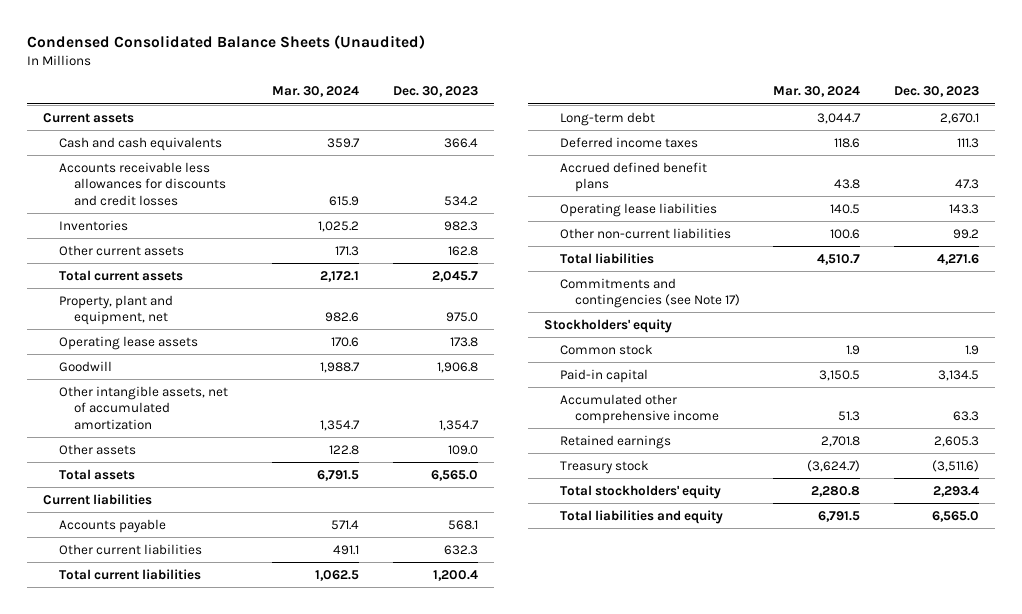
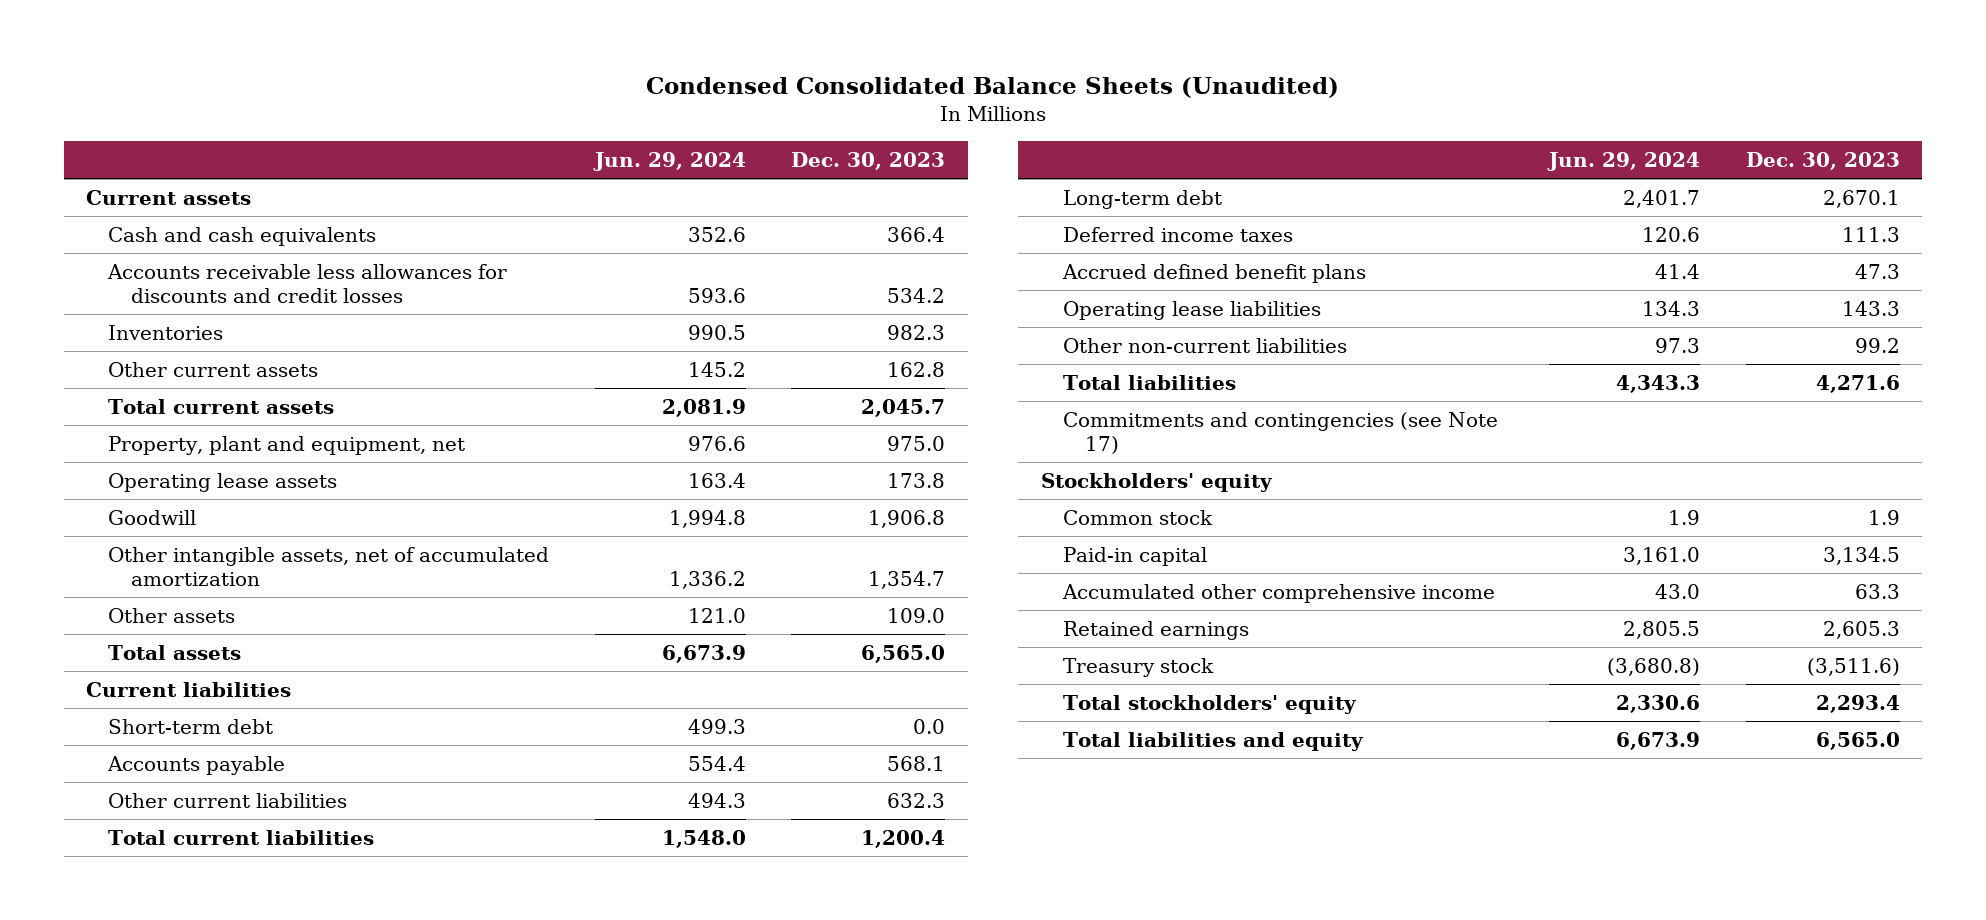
- | Mar. 30, 2024 | Dec. 30, 2023
+ | Jun. 29, 2024 | Dec. 30, 2023
+ Short-term debt | 499.3 | 0.0

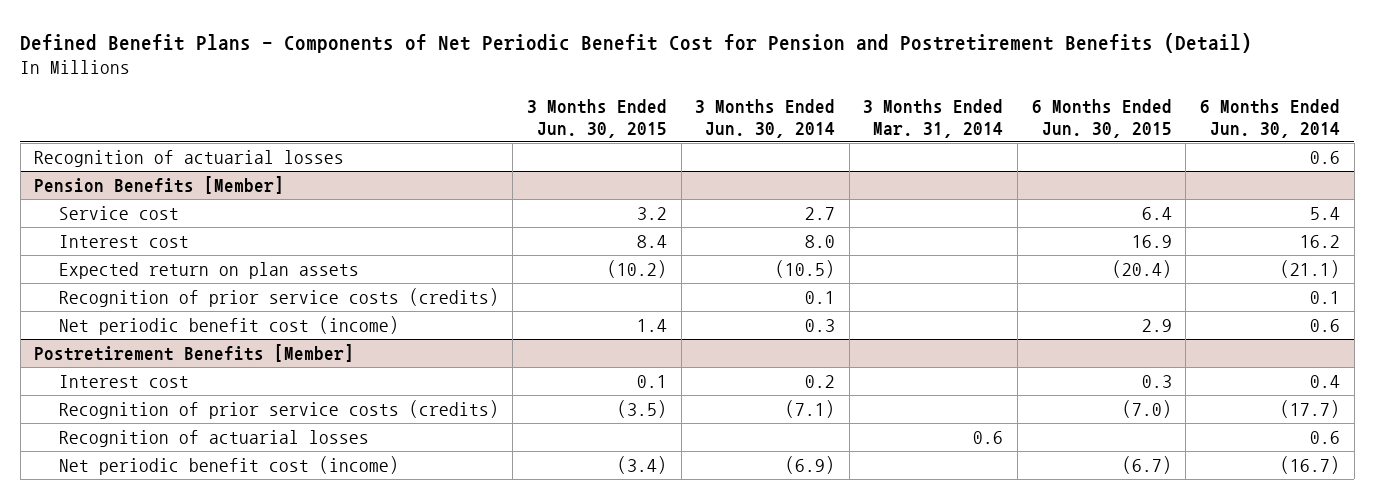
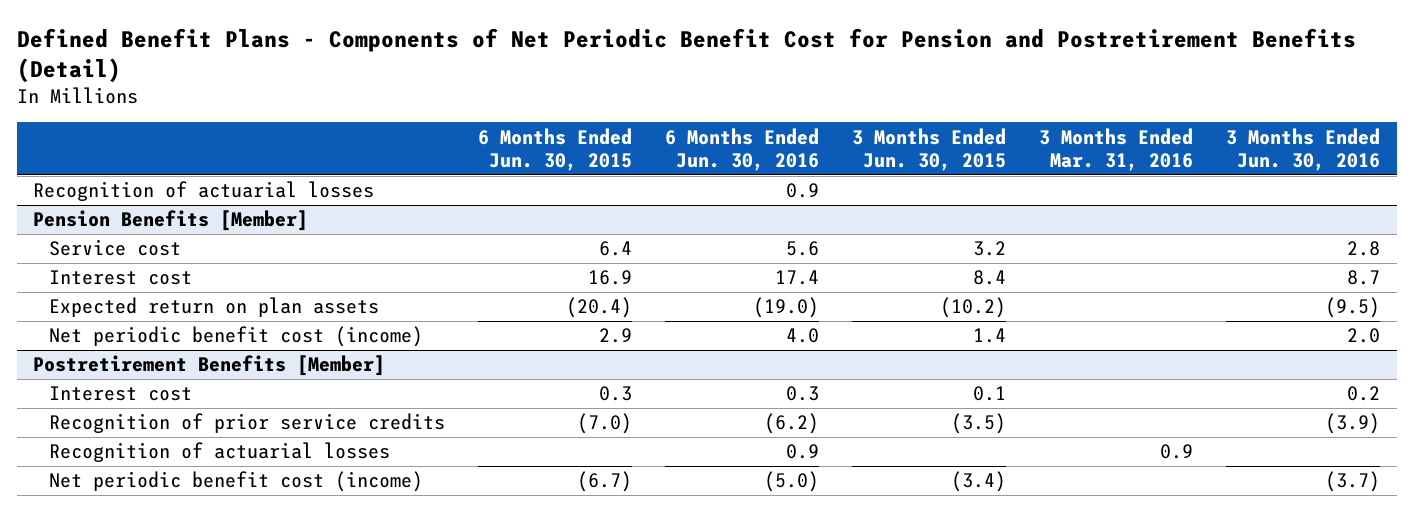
- | 3 Months Ended Jun. 30, 2015 | 3 Months Ended Jun. 30, 2014 | 3 Months Ended Mar. 31, 2014 | 6 Months Ended Jun. 30, 2015 | 6 Months Ended Jun. 30, 2014
+ | 6 Months Ended Jun. 30, 2015 | 6 Months Ended Jun. 30, 2016 | 3 Months Ended Jun. 30, 2015 | 3 Months Ended Mar. 31, 2016 | 3 Months Ended Jun. 30, 2016
@ Pension Benefits [Member]
- Recognition of prior service costs (credits) | | 0.1 | | | 0.1
@ Postretirement Benefits [Member]
- Recognition of prior service costs (credits) | (3.5) | (7.1) | | (7.0) | (17.7)
+ Recognition of prior service credits | (7.0) | (6.2) | (3.5) | | (3.9)

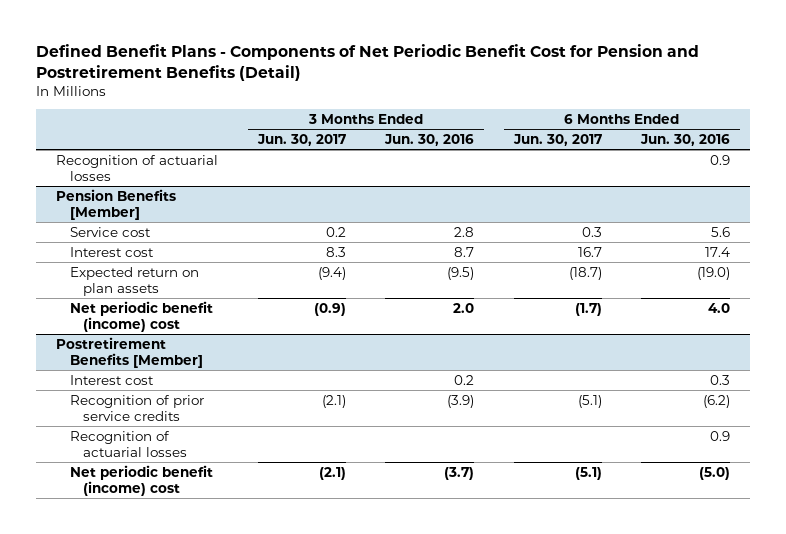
- | 6 Months Ended Jun. 30, 2015 | 6 Months Ended Jun. 30, 2016 | 3 Months Ended Jun. 30, 2015 | 3 Months Ended Mar. 31, 2016 | 3 Months Ended Jun. 30, 2016
+ | 3 Months Ended Jun. 30, 2017 | 3 Months Ended Jun. 30, 2016 | 6 Months Ended Jun. 30, 2017 | 6 Months Ended Jun. 30, 2016
@ Pension Benefits [Member]
- Net periodic benefit cost (income) | 2.9 | 4.0 | 1.4 | | 2.0
+ Net periodic benefit (income) cost | (0.9) | 2.0 | (1.7) | 4.0
@ Postretirement Benefits [Member]
- Net periodic benefit cost (income) | (6.7) | (5.0) | (3.4) | | (3.7)
+ Net periodic benefit (income) cost | (2.1) | (3.7) | (5.1) | (5.0)

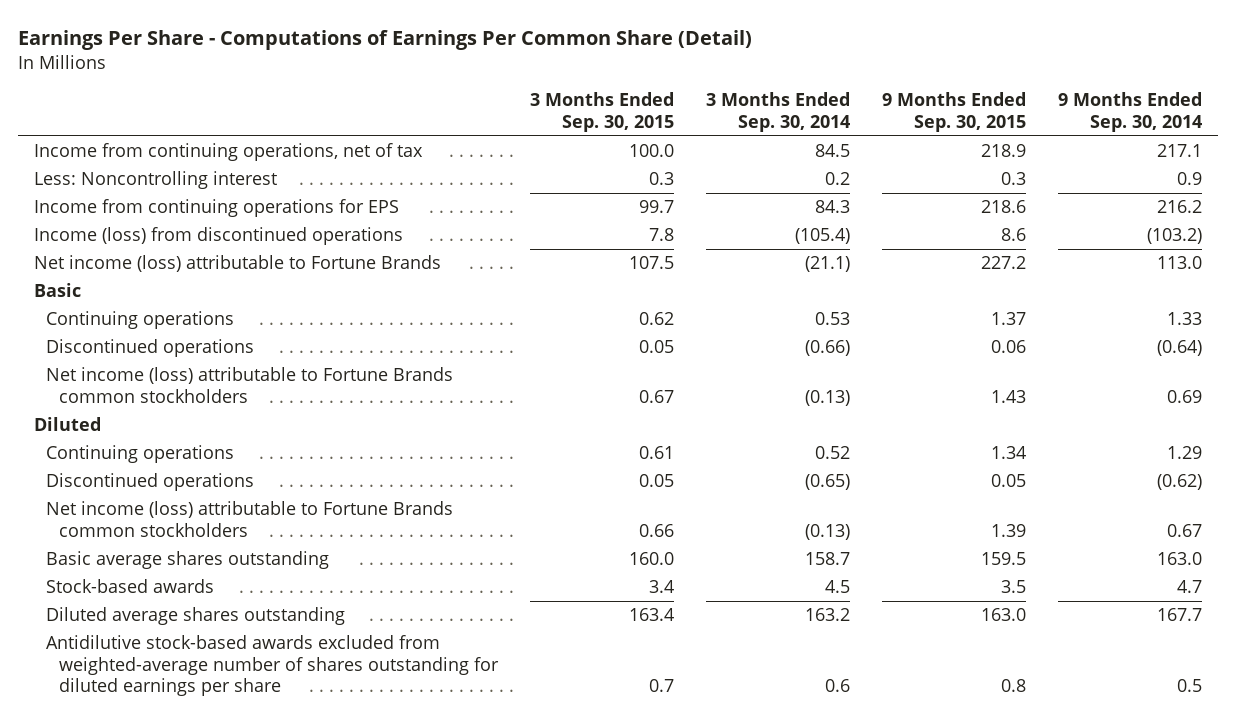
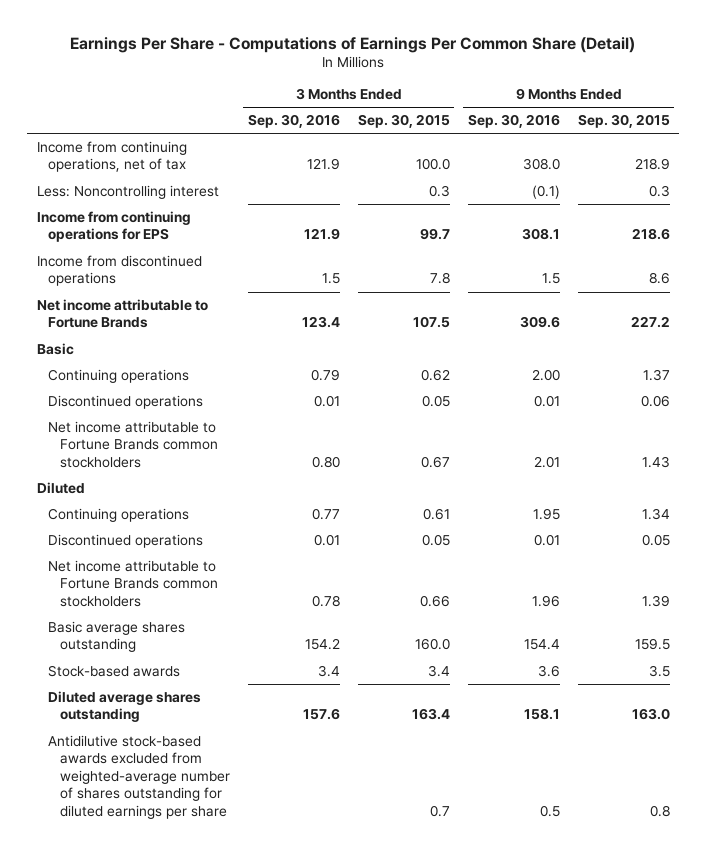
- | 3 Months Ended Sep. 30, 2015 | 3 Months Ended Sep. 30, 2014 | 9 Months Ended Sep. 30, 2015 | 9 Months Ended Sep. 30, 2014
+ | 3 Months Ended Sep. 30, 2016 | 3 Months Ended Sep. 30, 2015 | 9 Months Ended Sep. 30, 2016 | 9 Months Ended Sep. 30, 2015
- Income (loss) from discontinued operations | 7.8 | (105.4) | 8.6 | (103.2)
- Net income (loss) attributable to Fortune Brands | 107.5 | (21.1) | 227.2 | 113.0
+ Income from discontinued operations | 1.5 | 7.8 | 1.5 | 8.6
+ Net income attributable to Fortune Brands | 123.4 | 107.5 | 309.6 | 227.2
- Net income (loss) attributable to Fortune Brands common stockholders | 0.67 | (0.13) | 1.43 | 0.69
+ Net income attributable to Fortune Brands common stockholders | 0.80 | 0.67 | 2.01 | 1.43
- Net income (loss) attributable to Fortune Brands common stockholders | 0.66 | (0.13) | 1.39 | 0.67
+ Net income attributable to Fortune Brands common stockholders | 0.78 | 0.66 | 1.96 | 1.39

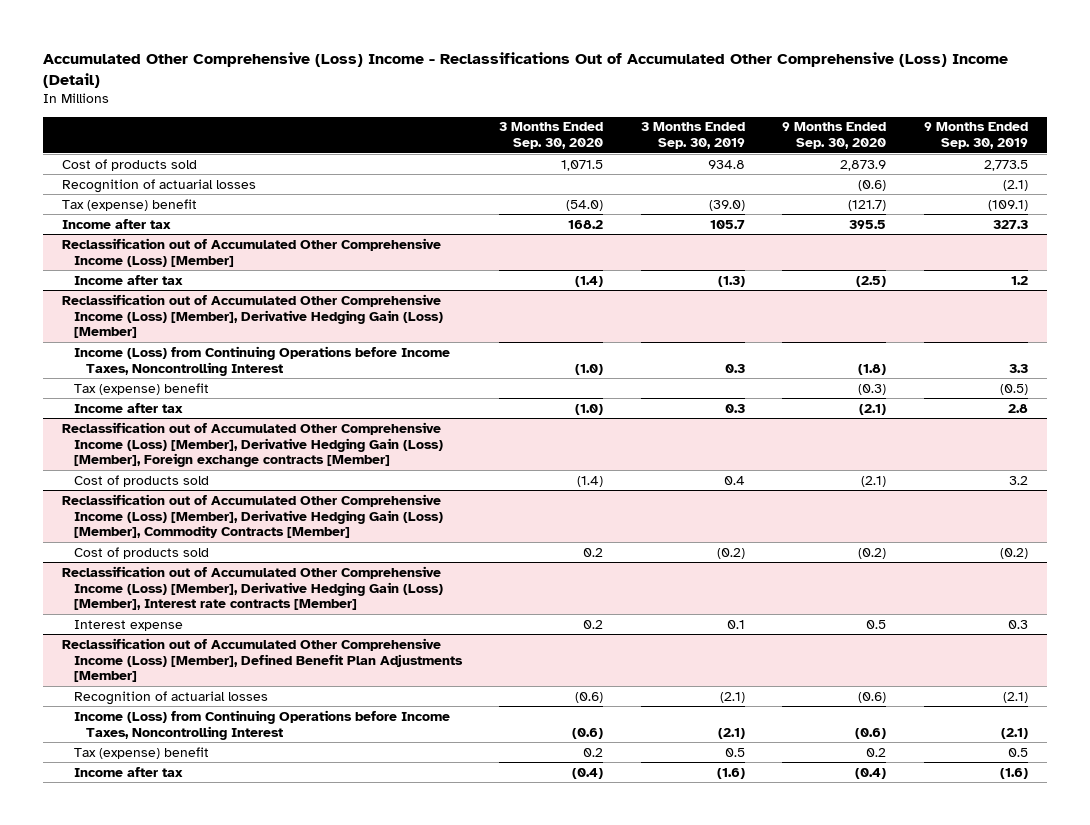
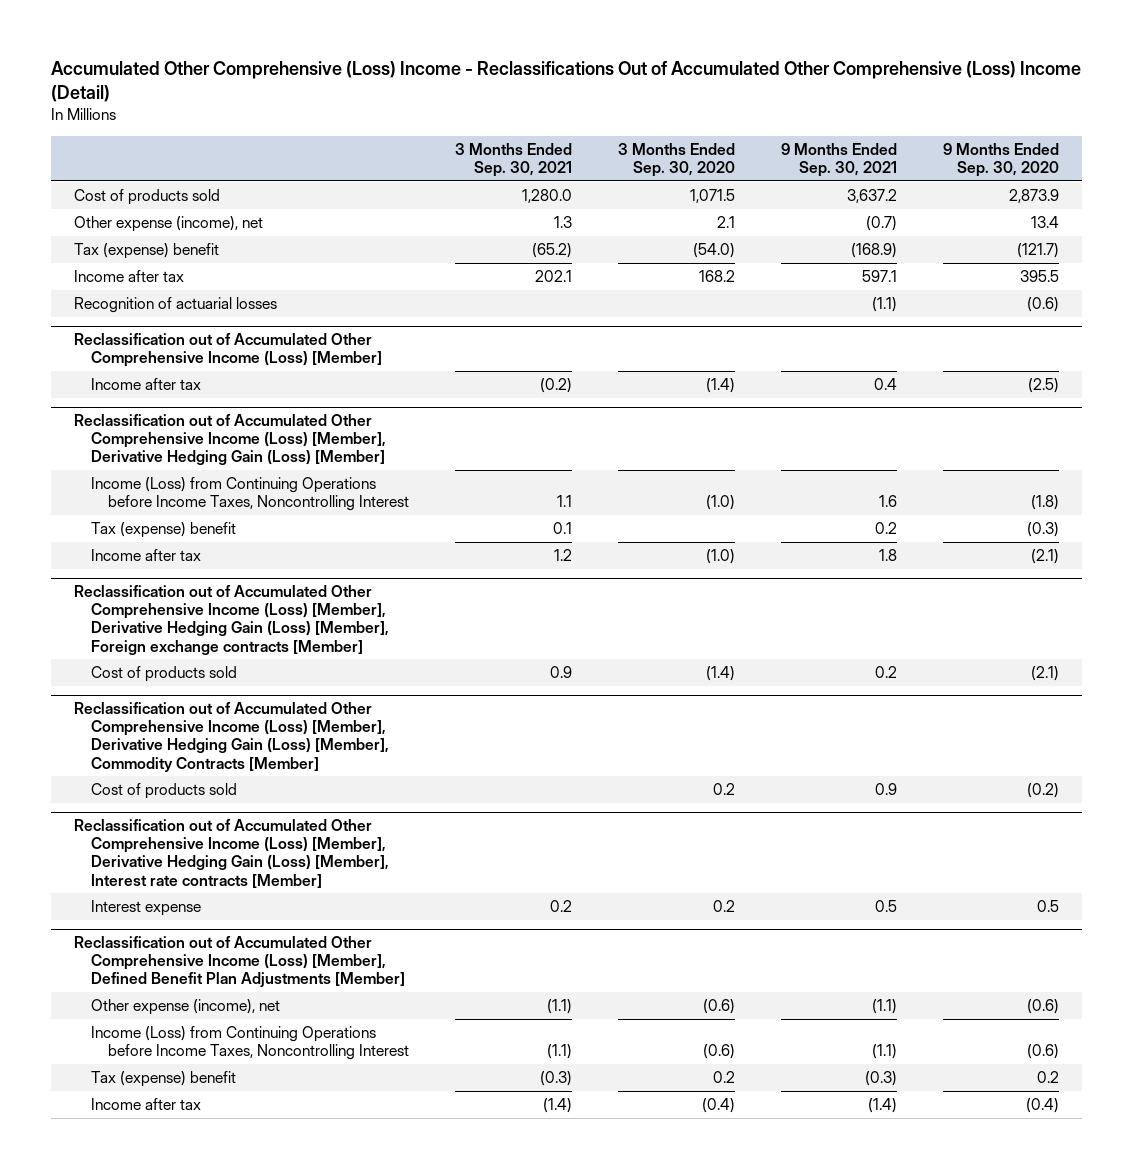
- | 3 Months Ended Sep. 30, 2020 | 3 Months Ended Sep. 30, 2019 | 9 Months Ended Sep. 30, 2020 | 9 Months Ended Sep. 30, 2019
+ | 3 Months Ended Sep. 30, 2021 | 3 Months Ended Sep. 30, 2020 | 9 Months Ended Sep. 30, 2021 | 9 Months Ended Sep. 30, 2020
+ Other expense (income), net | 1.3 | 2.1 | (0.7) | 13.4
moved down: Recognition of actuarial losses | | | (1.1) | (0.6)
@ Reclassification out of Accumulated Other Comprehensive Income (Loss) [Member], Defined Benefit Plan Adjustments [Member]
- Recognition of actuarial losses | (0.6) | (2.1) | (0.6) | (2.1)
+ Other expense (income), net | (1.1) | (0.6) | (1.1) | (0.6)

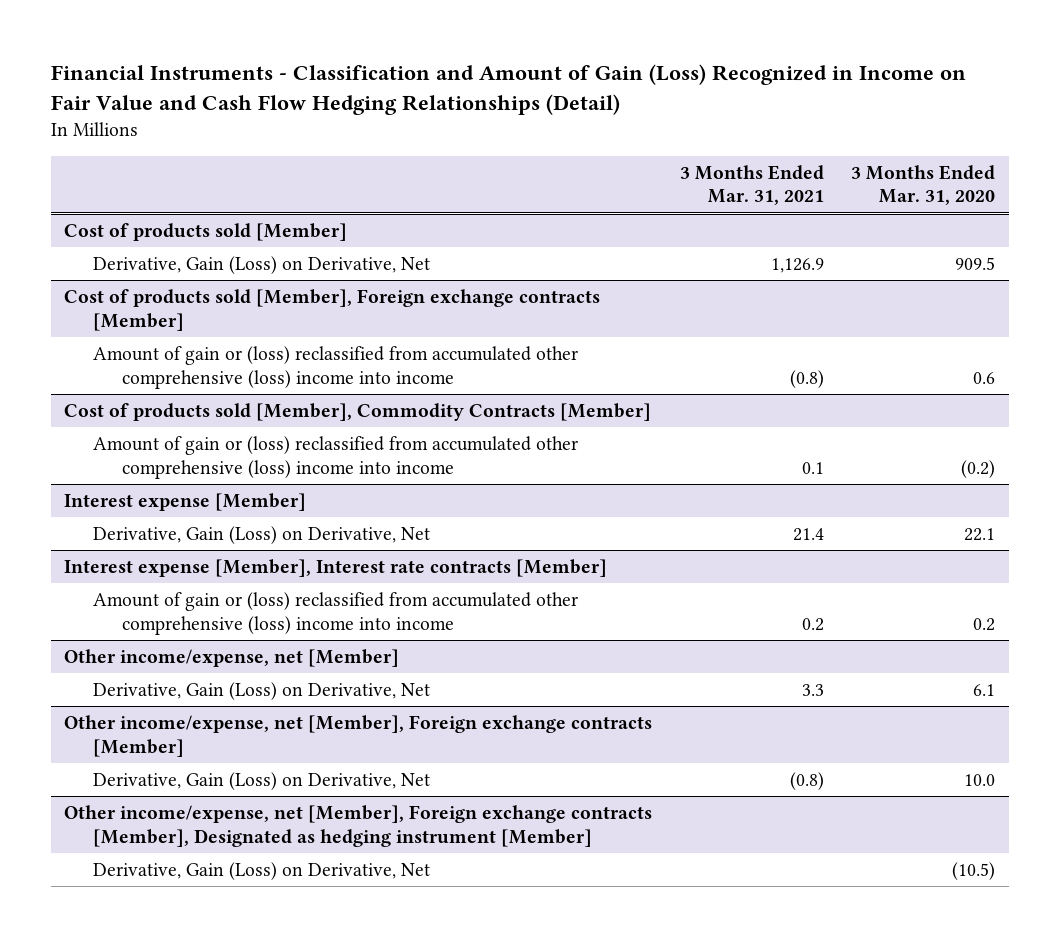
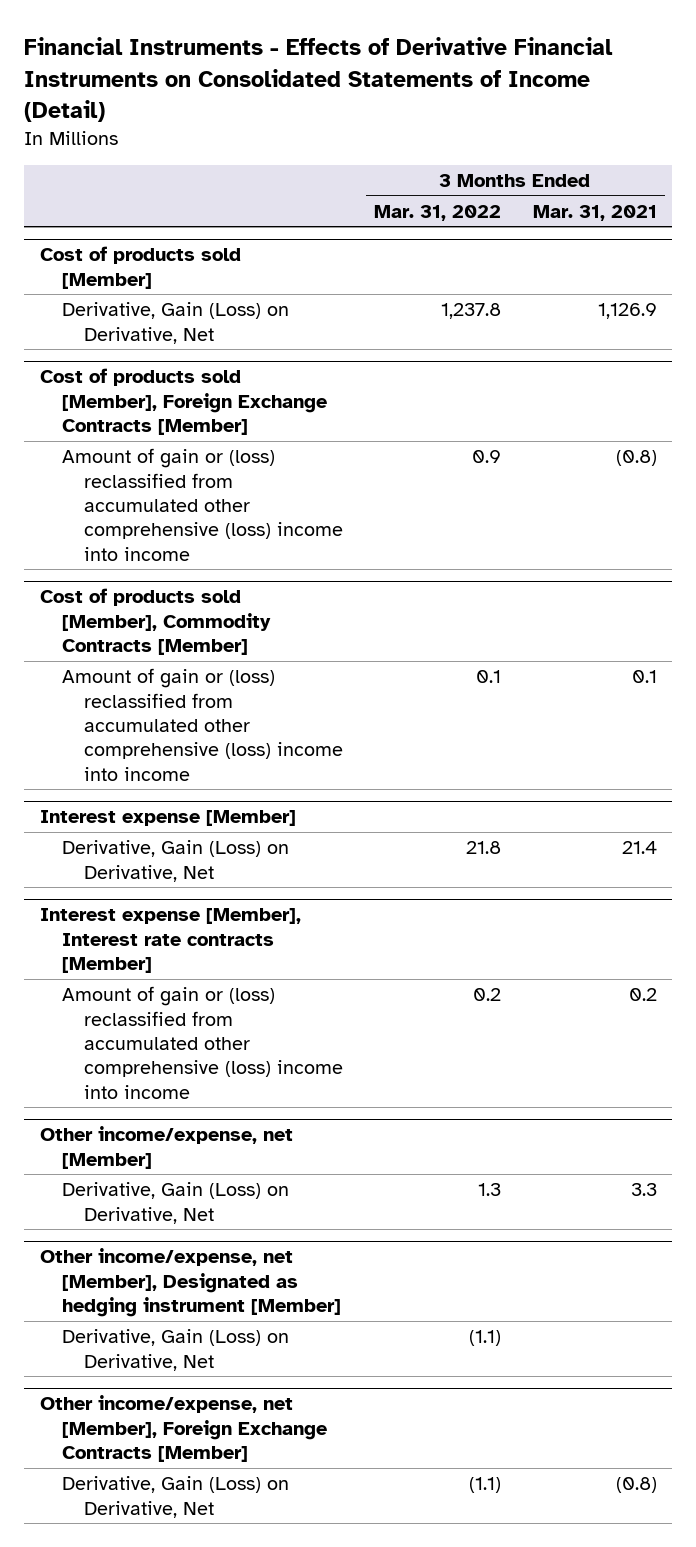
- Financial Instruments - Classification and Amount of Gain (Loss) Recognized in Income on Fair Value and Cash Flow Hedging Relationships (Detail)
+ Financial Instruments - Effects of Derivative Financial Instruments on Consolidated Statements of Income (Detail)
- | 3 Months Ended Mar. 31, 2021 | 3 Months Ended Mar. 31, 2020
+ | 3 Months Ended Mar. 31, 2022 | 3 Months Ended Mar. 31, 2021
- Cost of products sold [Member], Foreign exchange contracts [Member]
+ Cost of products sold [Member], Foreign Exchange Contracts [Member]
- Other income/expense, net [Member], Foreign exchange contracts [Member]
- Derivative, Gain (Loss) on Derivative, Net | (0.8) | 10.0
- Other income/expense, net [Member], Foreign exchange contracts [Member], Designated as hedging instrument [Member]
+ Other income/expense, net [Member], Designated as hedging instrument [Member]
+ Other income/expense, net [Member], Foreign Exchange Contracts [Member]
+ Derivative, Gain (Loss) on Derivative, Net | (1.1) | (0.8)

